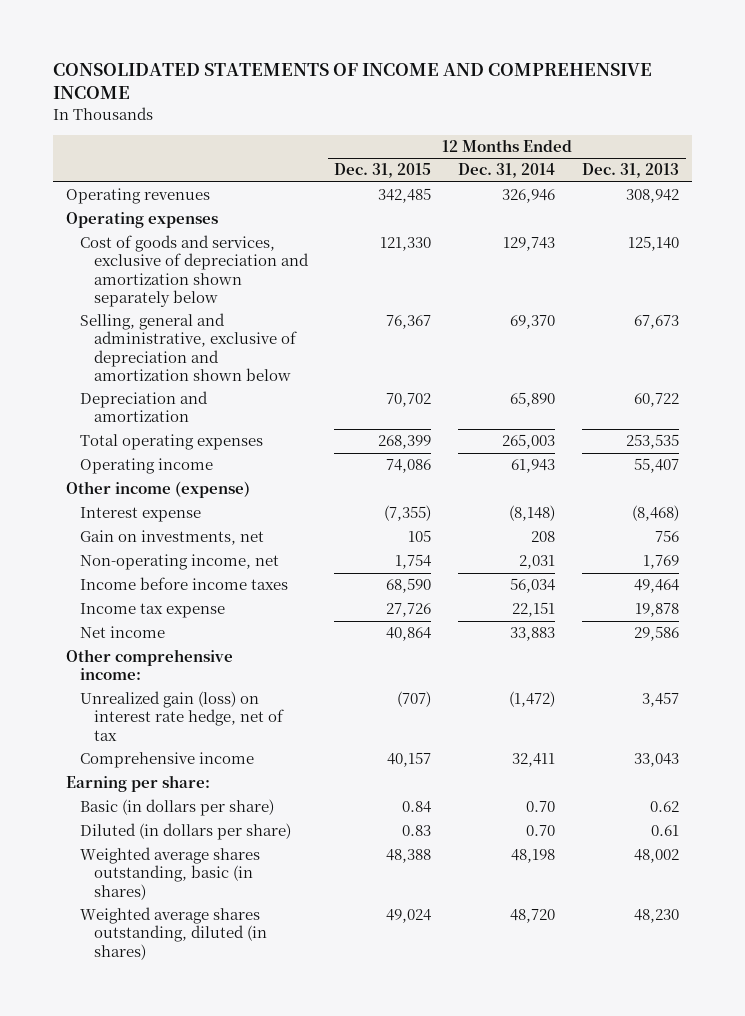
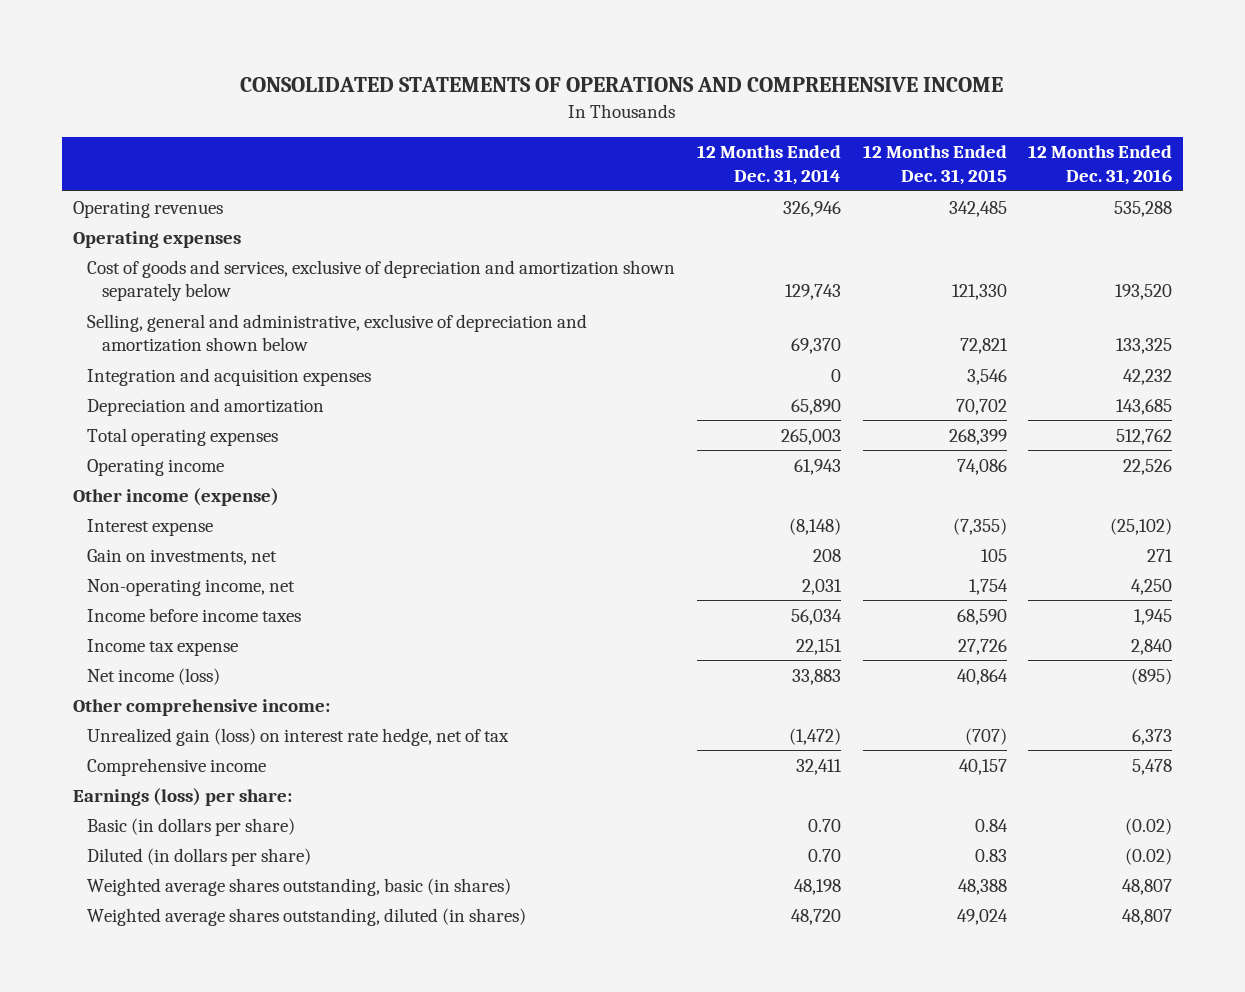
- CONSOLIDATED STATEMENTS OF INCOME AND COMPREHENSIVE INCOME
+ CONSOLIDATED STATEMENTS OF OPERATIONS AND COMPREHENSIVE INCOME
- | 12 Months Ended Dec. 31, 2015 | 12 Months Ended Dec. 31, 2014 | 12 Months Ended Dec. 31, 2013
+ | 12 Months Ended Dec. 31, 2014 | 12 Months Ended Dec. 31, 2015 | 12 Months Ended Dec. 31, 2016
- Selling, general and administrative, exclusive of depreciation and amortization shown below | 76,367 | 69,370 | 67,673
+ Selling, general and administrative, exclusive of depreciation and amortization shown below | 69,370 | 72,821 | 133,325
+ Integration and acquisition expenses | 0 | 3,546 | 42,232
- Net income | 40,864 | 33,883 | 29,586
+ Net income (loss) | 33,883 | 40,864 | (895)
- Earning per share:
+ Earnings (loss) per share:

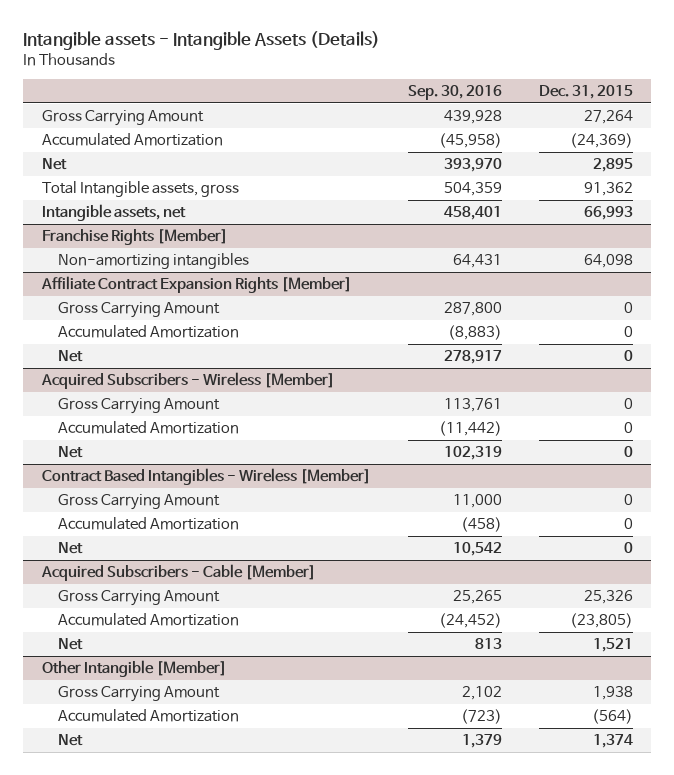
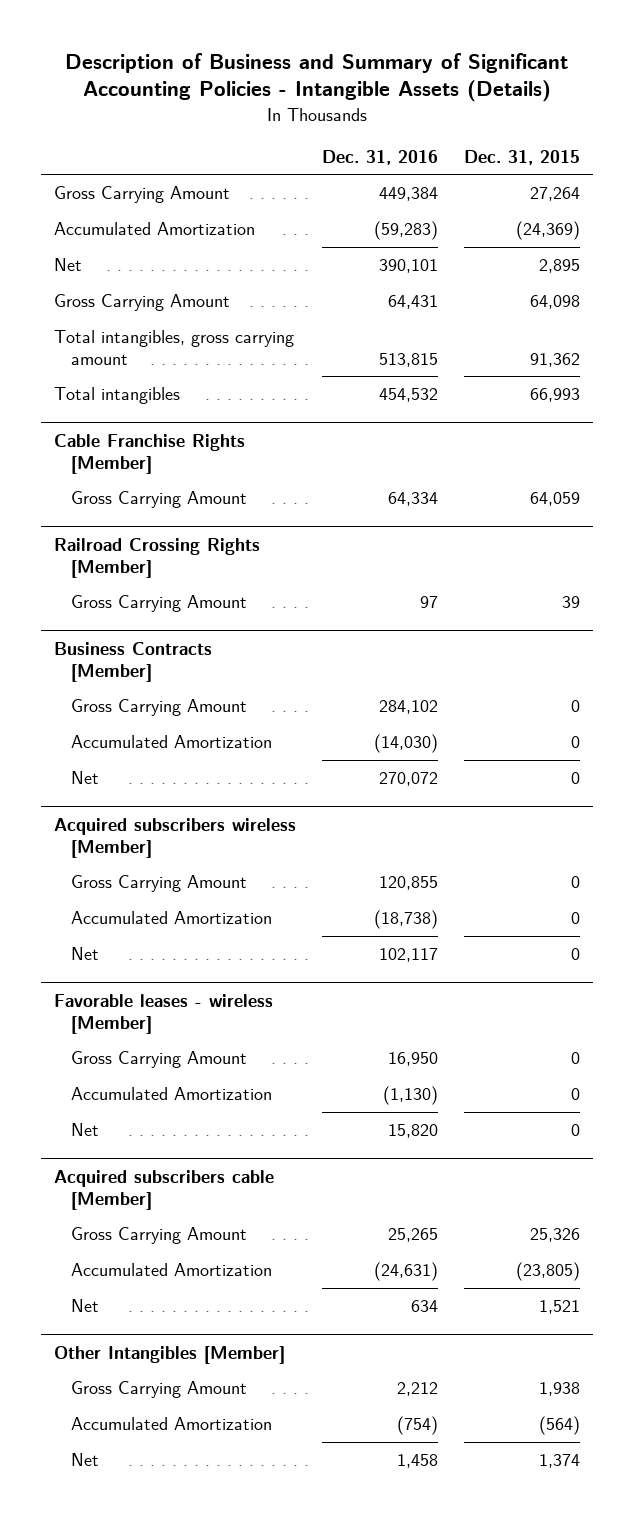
- Intangible assets - Intangible Assets (Details)
+ Description of Business and Summary of Significant Accounting Policies - Intangible Assets (Details)
- | Sep. 30, 2016 | Dec. 31, 2015
+ | Dec. 31, 2016 | Dec. 31, 2015
- Total Intangible assets, gross | 504,359 | 91,362
- Intangible assets, net | 458,401 | 66,993
- Franchise Rights [Member]
- Non-amortizing intangibles | 64,431 | 64,098
- Affiliate Contract Expansion Rights [Member]
+ Gross Carrying Amount | 64,431 | 64,098
+ Total intangibles, gross carrying amount | 513,815 | 91,362
+ Total intangibles | 454,532 | 66,993
+ Cable Franchise Rights [Member]
+ Gross Carrying Amount | 64,334 | 64,059
+ Railroad Crossing Rights [Member]
+ Gross Carrying Amount | 97 | 39
+ Business Contracts [Member]
- Acquired Subscribers - Wireless [Member]
+ Acquired subscribers wireless [Member]
- Contract Based Intangibles - Wireless [Member]
+ Favorable leases - wireless [Member]
- Acquired Subscribers - Cable [Member]
+ Acquired subscribers cable [Member]
- Other Intangible [Member]
+ Other Intangibles [Member]

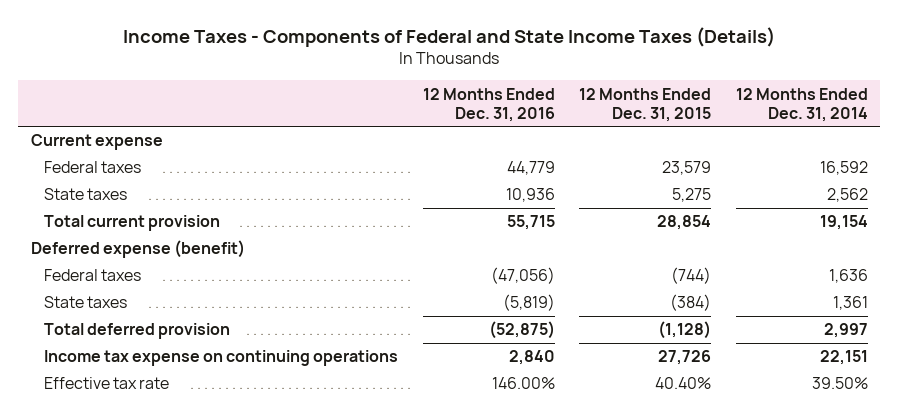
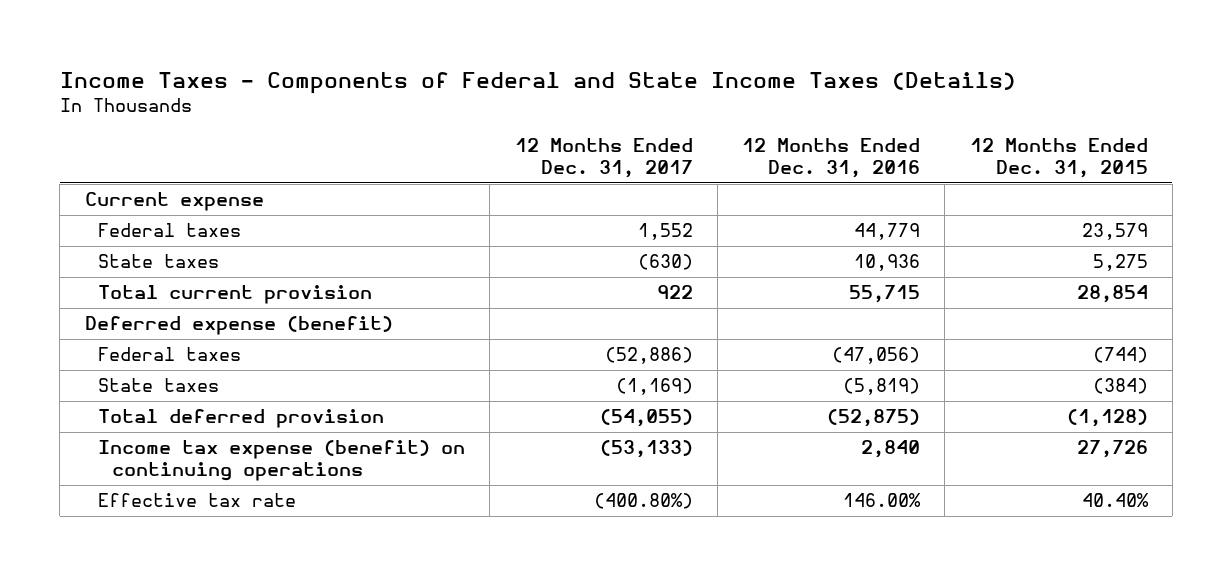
- | 12 Months Ended Dec. 31, 2016 | 12 Months Ended Dec. 31, 2015 | 12 Months Ended Dec. 31, 2014
+ | 12 Months Ended Dec. 31, 2017 | 12 Months Ended Dec. 31, 2016 | 12 Months Ended Dec. 31, 2015
- Income tax expense on continuing operations | 2,840 | 27,726 | 22,151
+ Income tax expense (benefit) on continuing operations | (53,133) | 2,840 | 27,726

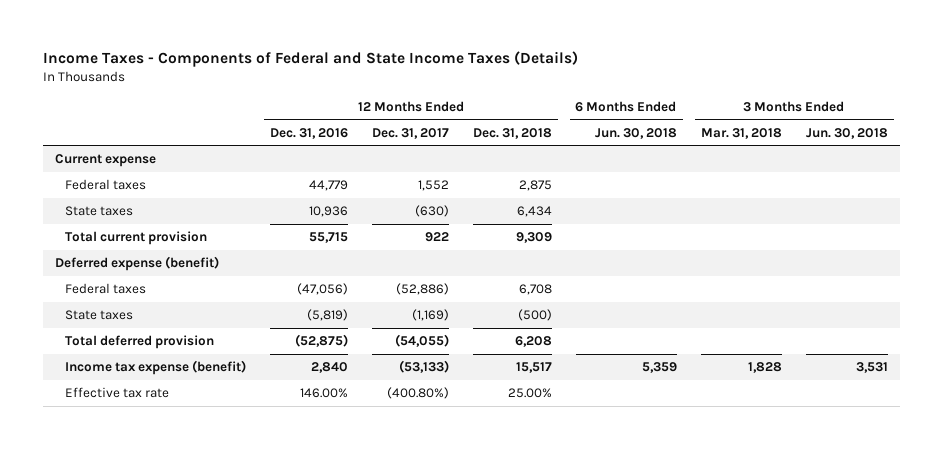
- | 12 Months Ended Dec. 31, 2017 | 12 Months Ended Dec. 31, 2016 | 12 Months Ended Dec. 31, 2015
+ | 12 Months Ended Dec. 31, 2016 | 12 Months Ended Dec. 31, 2017 | 12 Months Ended Dec. 31, 2018 | 6 Months Ended Jun. 30, 2018 | 3 Months Ended Mar. 31, 2018 | 3 Months Ended Jun. 30, 2018
- Income tax expense (benefit) on continuing operations | (53,133) | 2,840 | 27,726
+ Income tax expense (benefit) | 2,840 | (53,133) | 15,517 | 5,359 | 1,828 | 3,531

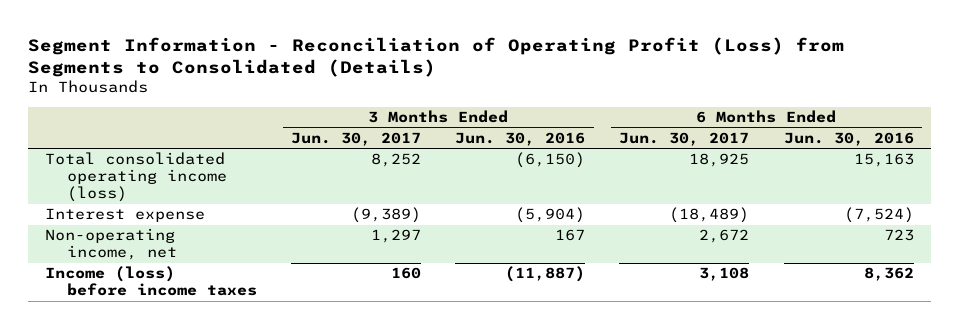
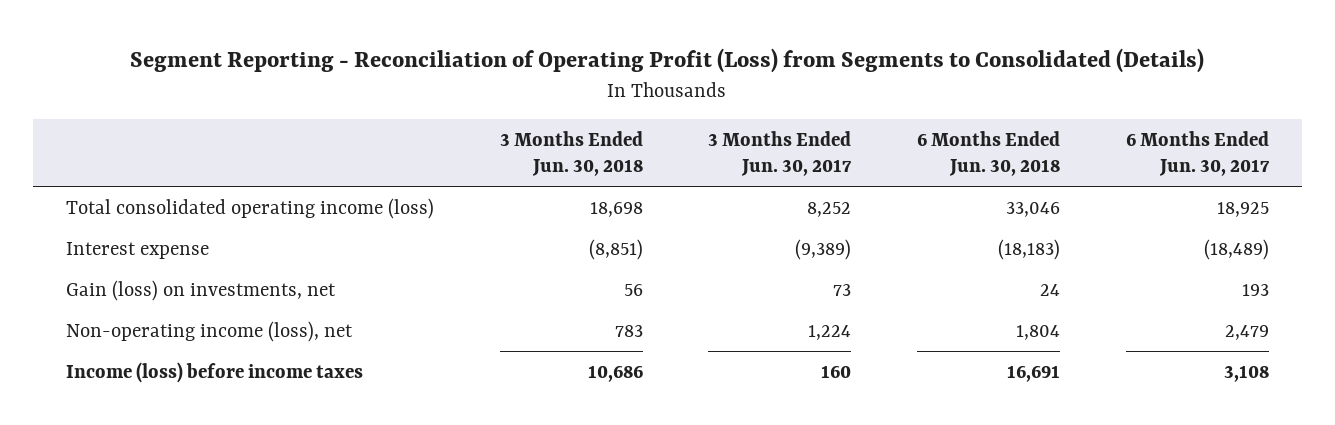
- Segment Information - Reconciliation of Operating Profit (Loss) from Segments to Consolidated (Details)
+ Segment Reporting - Reconciliation of Operating Profit (Loss) from Segments to Consolidated (Details)
- | 3 Months Ended Jun. 30, 2017 | 3 Months Ended Jun. 30, 2016 | 6 Months Ended Jun. 30, 2017 | 6 Months Ended Jun. 30, 2016
+ | 3 Months Ended Jun. 30, 2018 | 3 Months Ended Jun. 30, 2017 | 6 Months Ended Jun. 30, 2018 | 6 Months Ended Jun. 30, 2017
- Non-operating income, net | 1,297 | 167 | 2,672 | 723
+ Gain (loss) on investments, net | 56 | 73 | 24 | 193
+ Non-operating income (loss), net | 783 | 1,224 | 1,804 | 2,479

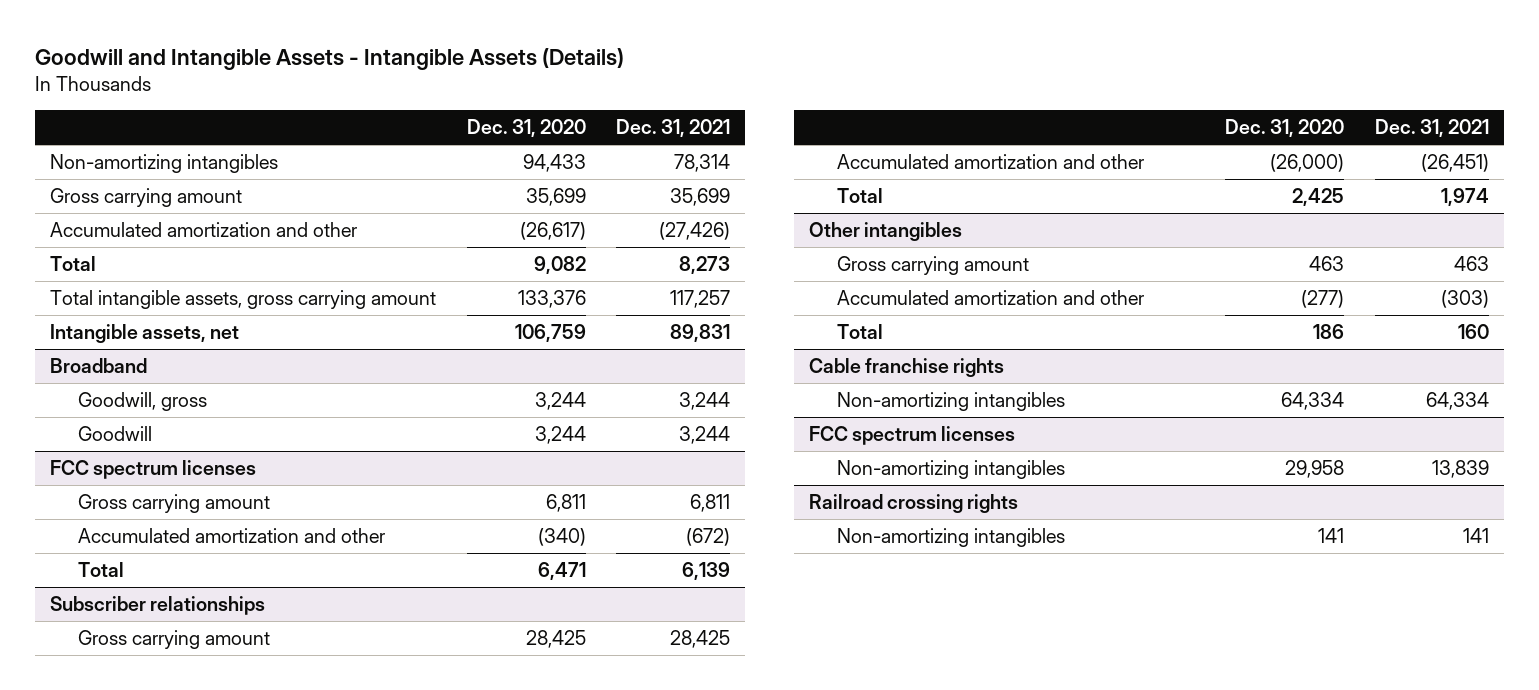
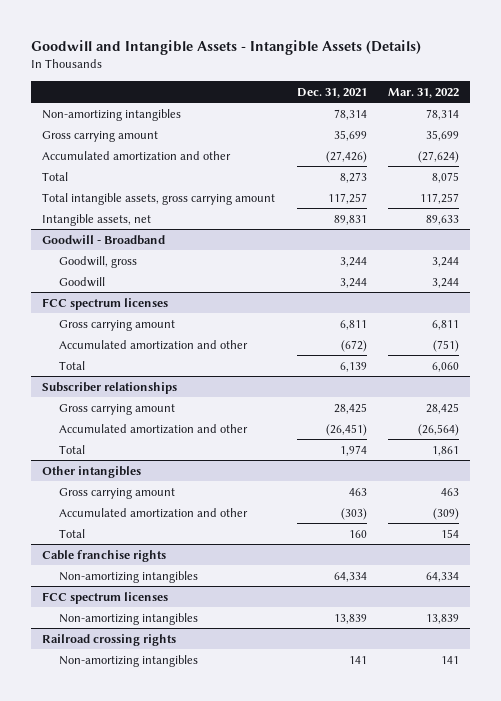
- | Dec. 31, 2020 | Dec. 31, 2021
+ | Dec. 31, 2021 | Mar. 31, 2022
- Broadband
+ Goodwill - Broadband

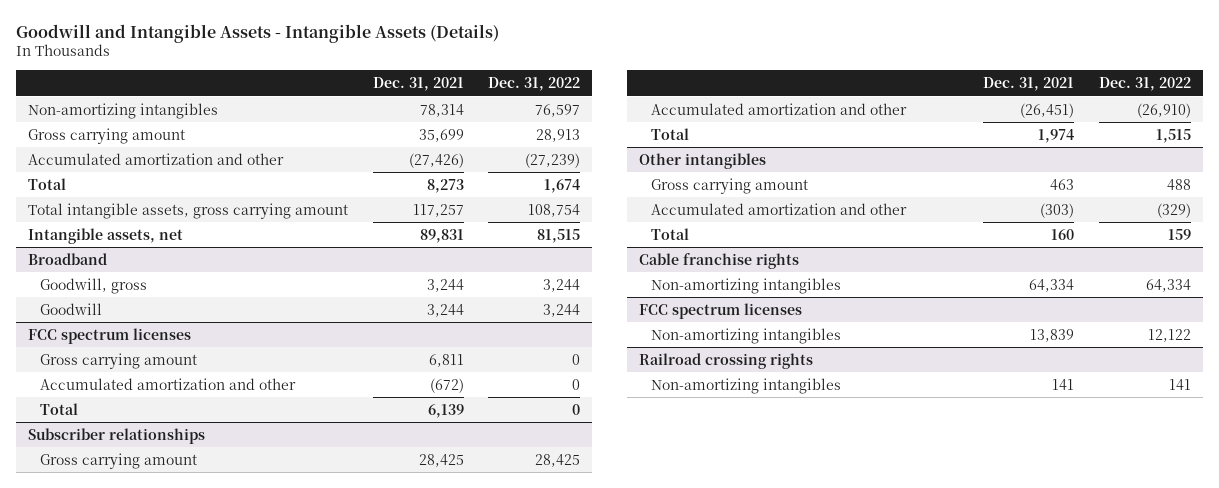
- | Dec. 31, 2021 | Mar. 31, 2022
+ | Dec. 31, 2021 | Dec. 31, 2022
- Goodwill - Broadband
+ Broadband

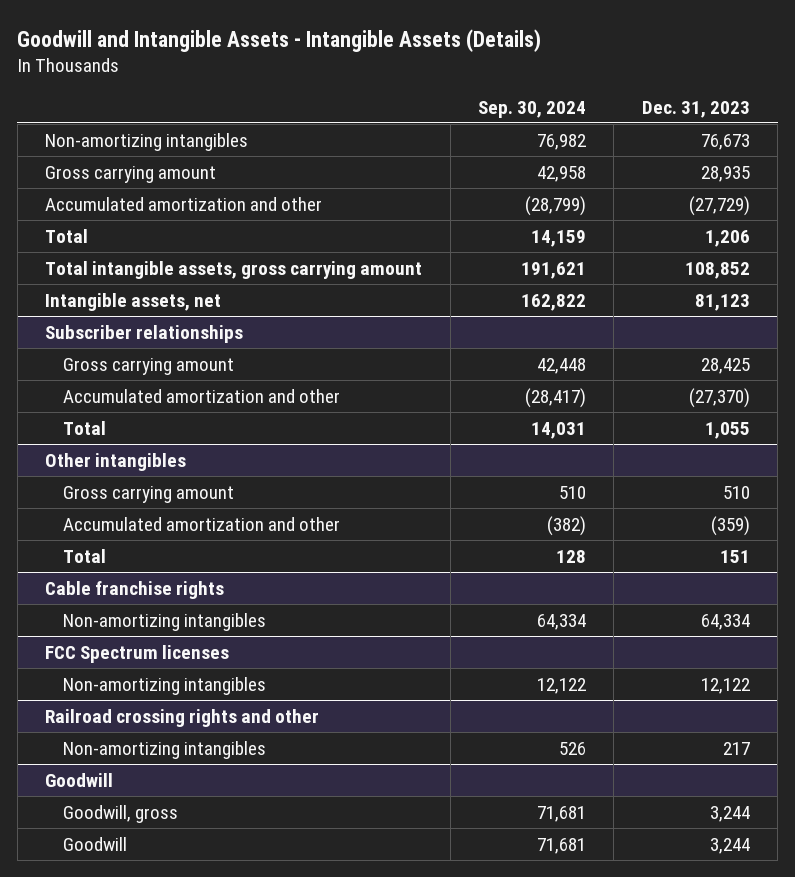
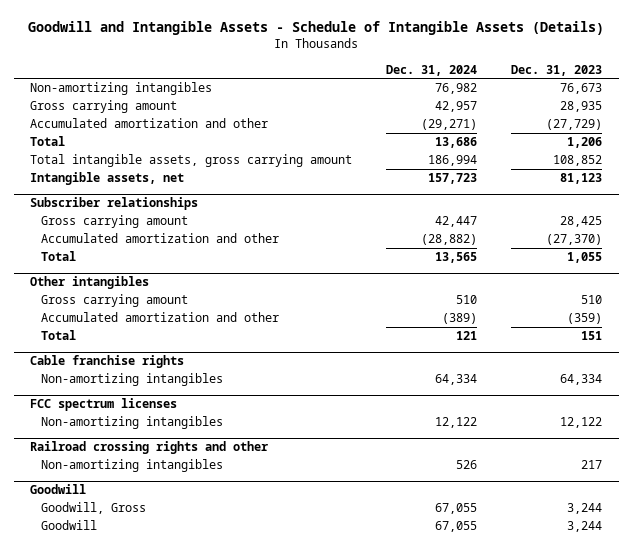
- Goodwill and Intangible Assets - Intangible Assets (Details)
+ Goodwill and Intangible Assets - Schedule of Intangible Assets (Details)
- | Sep. 30, 2024 | Dec. 31, 2023
+ | Dec. 31, 2024 | Dec. 31, 2023
- FCC Spectrum licenses
+ FCC spectrum licenses
@ Goodwill
- Goodwill, gross | 71,681 | 3,244
+ Goodwill, Gross | 67,055 | 3,244

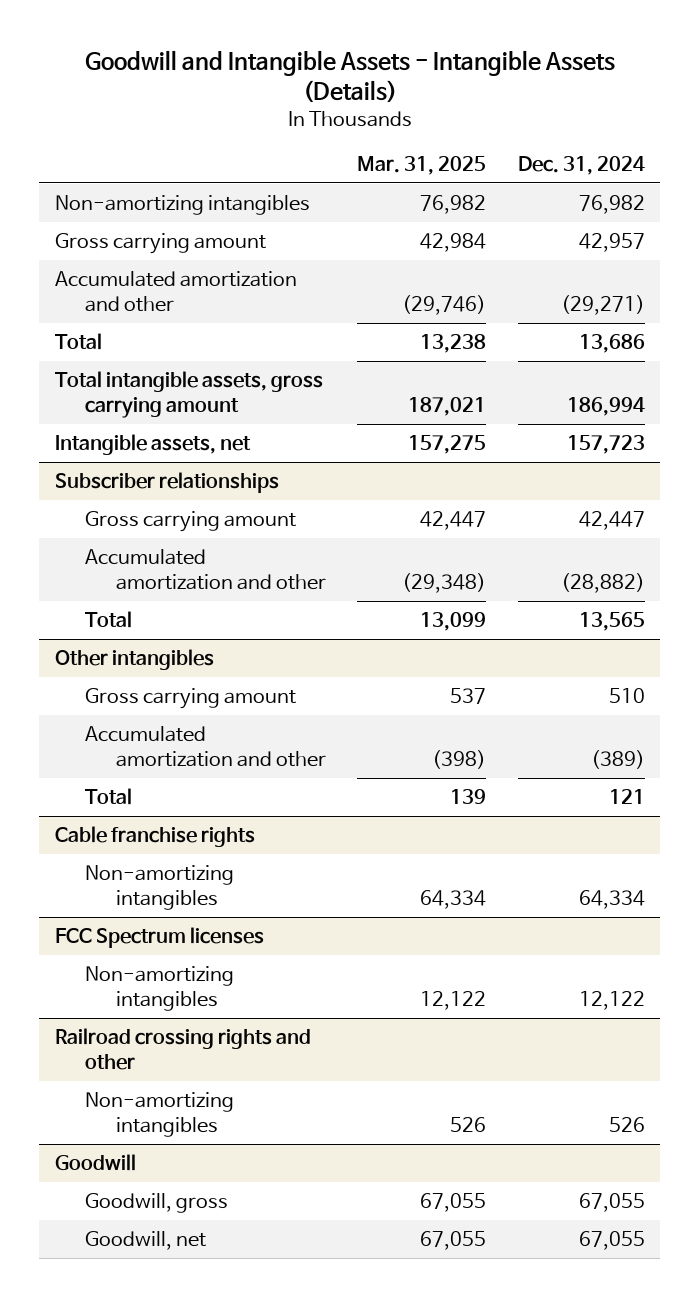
- Goodwill and Intangible Assets - Schedule of Intangible Assets (Details)
+ Goodwill and Intangible Assets - Intangible Assets (Details)
- | Dec. 31, 2024 | Dec. 31, 2023
+ | Mar. 31, 2025 | Dec. 31, 2024
- FCC spectrum licenses
+ FCC Spectrum licenses
@ Goodwill
- Goodwill, Gross | 67,055 | 3,244
- Goodwill | 67,055 | 3,244
+ Goodwill, gross | 67,055 | 67,055
+ Goodwill, net | 67,055 | 67,055

